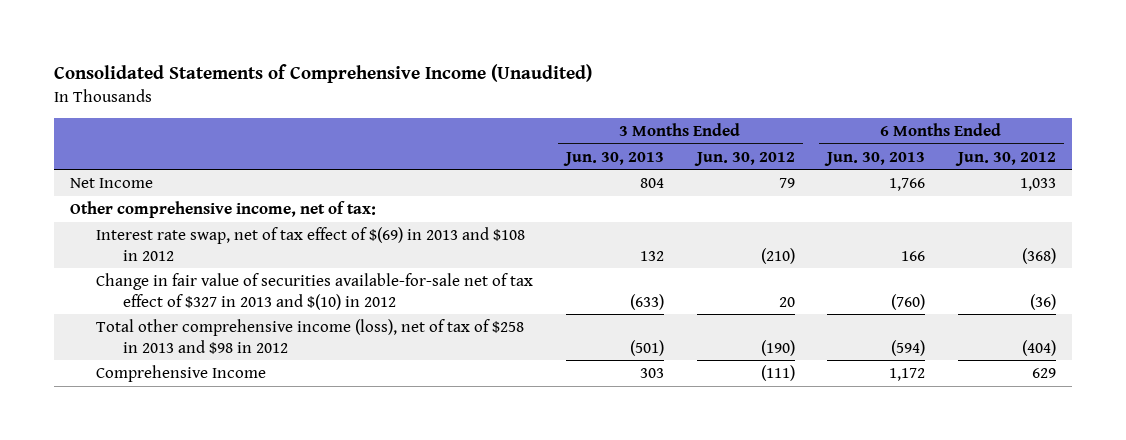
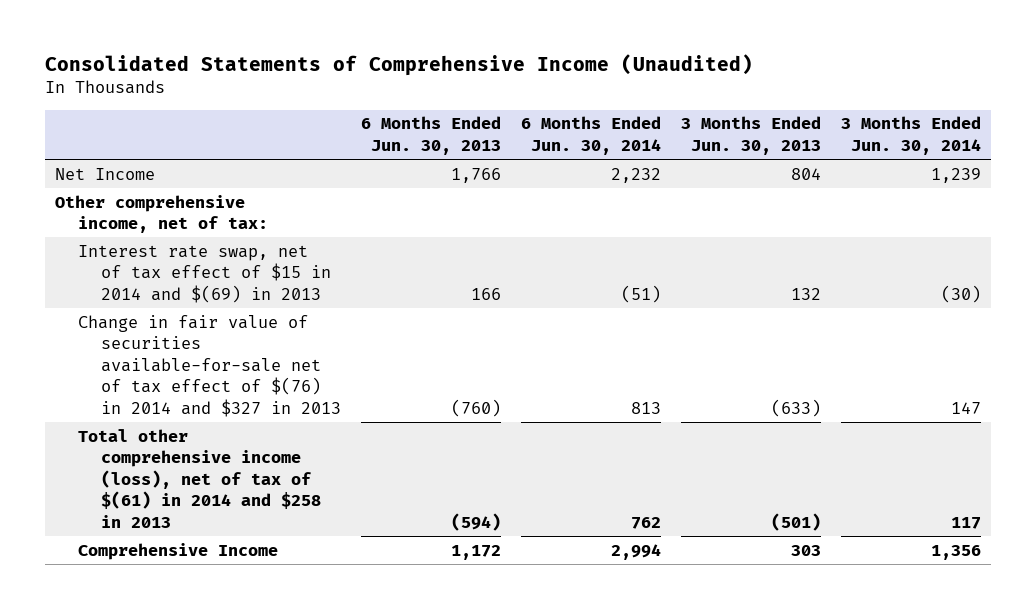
- | 3 Months Ended Jun. 30, 2013 | 3 Months Ended Jun. 30, 2012 | 6 Months Ended Jun. 30, 2013 | 6 Months Ended Jun. 30, 2012
+ | 6 Months Ended Jun. 30, 2013 | 6 Months Ended Jun. 30, 2014 | 3 Months Ended Jun. 30, 2013 | 3 Months Ended Jun. 30, 2014
- Interest rate swap, net of tax effect of $(69) in 2013 and $108 in 2012 | 132 | (210) | 166 | (368)
- Change in fair value of securities available-for-sale net of tax effect of $327 in 2013 and $(10) in 2012 | (633) | 20 | (760) | (36)
- Total other comprehensive income (loss), net of tax of $258 in 2013 and $98 in 2012 | (501) | (190) | (594) | (404)
+ Interest rate swap, net of tax effect of $15 in 2014 and $(69) in 2013 | 166 | (51) | 132 | (30)
+ Change in fair value of securities available-for-sale net of tax effect of $(76) in 2014 and $327 in 2013 | (760) | 813 | (633) | 147
+ Total other comprehensive income (loss), net of tax of $(61) in 2014 and $258 in 2013 | (594) | 762 | (501) | 117

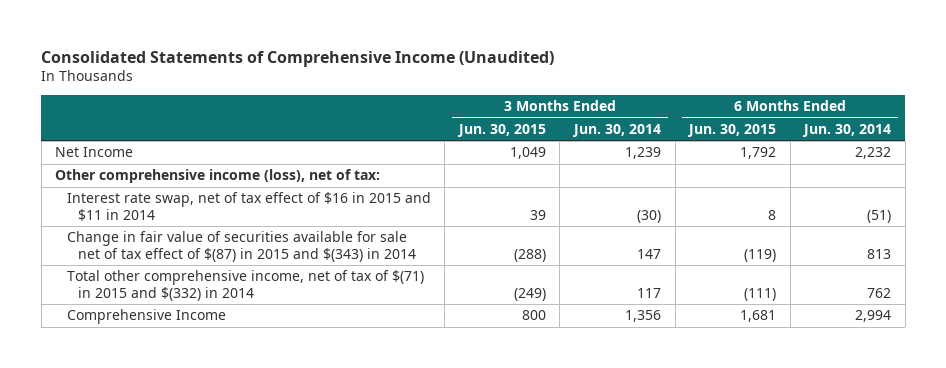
- | 6 Months Ended Jun. 30, 2013 | 6 Months Ended Jun. 30, 2014 | 3 Months Ended Jun. 30, 2013 | 3 Months Ended Jun. 30, 2014
+ | 3 Months Ended Jun. 30, 2015 | 3 Months Ended Jun. 30, 2014 | 6 Months Ended Jun. 30, 2015 | 6 Months Ended Jun. 30, 2014
- Other comprehensive income, net of tax:
- Interest rate swap, net of tax effect of $15 in 2014 and $(69) in 2013 | 166 | (51) | 132 | (30)
- Change in fair value of securities available-for-sale net of tax effect of $(76) in 2014 and $327 in 2013 | (760) | 813 | (633) | 147
- Total other comprehensive income (loss), net of tax of $(61) in 2014 and $258 in 2013 | (594) | 762 | (501) | 117
+ Other comprehensive income (loss), net of tax:
+ Interest rate swap, net of tax effect of $16 in 2015 and $11 in 2014 | 39 | (30) | 8 | (51)
+ Change in fair value of securities available for sale net of tax effect of $(87) in 2015 and $(343) in 2014 | (288) | 147 | (119) | 813
+ Total other comprehensive income, net of tax of $(71) in 2015 and $(332) in 2014 | (249) | 117 | (111) | 762

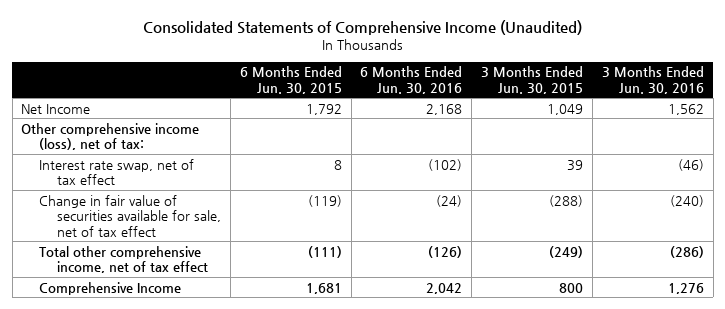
- | 3 Months Ended Jun. 30, 2015 | 3 Months Ended Jun. 30, 2014 | 6 Months Ended Jun. 30, 2015 | 6 Months Ended Jun. 30, 2014
+ | 6 Months Ended Jun. 30, 2015 | 6 Months Ended Jun. 30, 2016 | 3 Months Ended Jun. 30, 2015 | 3 Months Ended Jun. 30, 2016
- Interest rate swap, net of tax effect of $16 in 2015 and $11 in 2014 | 39 | (30) | 8 | (51)
- Change in fair value of securities available for sale net of tax effect of $(87) in 2015 and $(343) in 2014 | (288) | 147 | (119) | 813
- Total other comprehensive income, net of tax of $(71) in 2015 and $(332) in 2014 | (249) | 117 | (111) | 762
+ Interest rate swap, net of tax effect | 8 | (102) | 39 | (46)
+ Change in fair value of securities available for sale, net of tax effect | (119) | (24) | (288) | (240)
+ Total other comprehensive income, net of tax effect | (111) | (126) | (249) | (286)

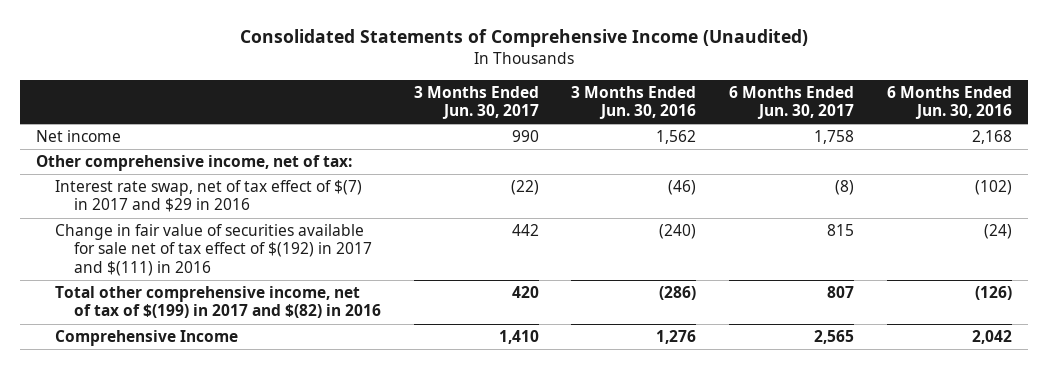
- | 6 Months Ended Jun. 30, 2015 | 6 Months Ended Jun. 30, 2016 | 3 Months Ended Jun. 30, 2015 | 3 Months Ended Jun. 30, 2016
+ | 3 Months Ended Jun. 30, 2017 | 3 Months Ended Jun. 30, 2016 | 6 Months Ended Jun. 30, 2017 | 6 Months Ended Jun. 30, 2016
- Net Income | 1,792 | 2,168 | 1,049 | 1,562
- Other comprehensive income (loss), net of tax:
- Interest rate swap, net of tax effect | 8 | (102) | 39 | (46)
- Change in fair value of securities available for sale, net of tax effect | (119) | (24) | (288) | (240)
- Total other comprehensive income, net of tax effect | (111) | (126) | (249) | (286)
+ Net income | 990 | 1,562 | 1,758 | 2,168
+ Other comprehensive income, net of tax:
+ Interest rate swap, net of tax effect of $(7) in 2017 and $29 in 2016 | (22) | (46) | (8) | (102)
+ Change in fair value of securities available for sale net of tax effect of $(192) in 2017 and $(111) in 2016 | 442 | (240) | 815 | (24)
+ Total other comprehensive income, net of tax of $(199) in 2017 and $(82) in 2016 | 420 | (286) | 807 | (126)

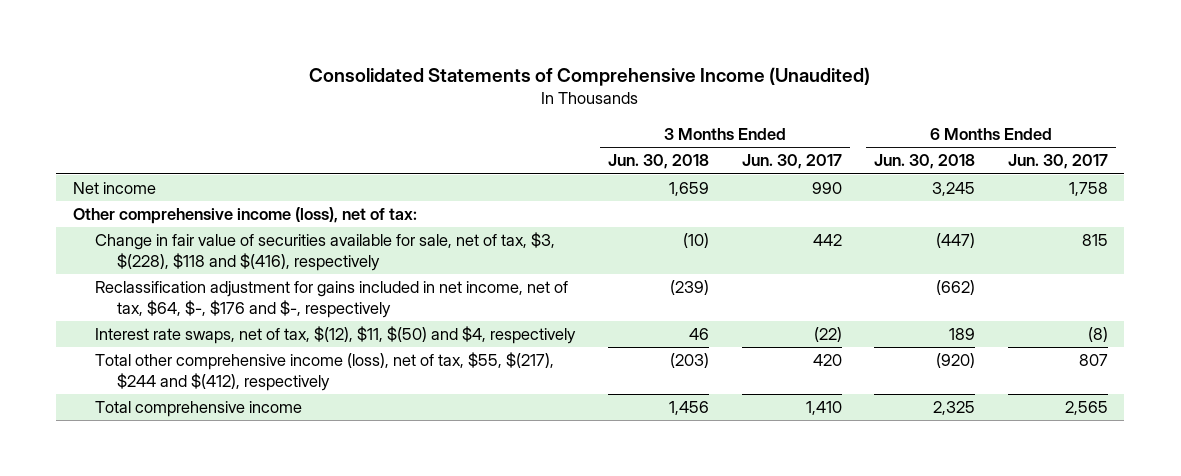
- | 3 Months Ended Jun. 30, 2017 | 3 Months Ended Jun. 30, 2016 | 6 Months Ended Jun. 30, 2017 | 6 Months Ended Jun. 30, 2016
+ | 3 Months Ended Jun. 30, 2018 | 3 Months Ended Jun. 30, 2017 | 6 Months Ended Jun. 30, 2018 | 6 Months Ended Jun. 30, 2017
- Other comprehensive income, net of tax:
- Interest rate swap, net of tax effect of $(7) in 2017 and $29 in 2016 | (22) | (46) | (8) | (102)
- Change in fair value of securities available for sale net of tax effect of $(192) in 2017 and $(111) in 2016 | 442 | (240) | 815 | (24)
- Total other comprehensive income, net of tax of $(199) in 2017 and $(82) in 2016 | 420 | (286) | 807 | (126)
- Comprehensive Income | 1,410 | 1,276 | 2,565 | 2,042
+ Other comprehensive income (loss), net of tax:
+ Change in fair value of securities available for sale, net of tax, $3, $(228), $118 and $(416), respectively | (10) | 442 | (447) | 815
+ Reclassification adjustment for gains included in net income, net of tax, $64, $-, $176 and $-, respectively | (239) | | (662) |
+ Interest rate swaps, net of tax, $(12), $11, $(50) and $4, respectively | 46 | (22) | 189 | (8)
+ Total other comprehensive income (loss), net of tax, $55, $(217), $244 and $(412), respectively | (203) | 420 | (920) | 807
+ Total comprehensive income | 1,456 | 1,410 | 2,325 | 2,565

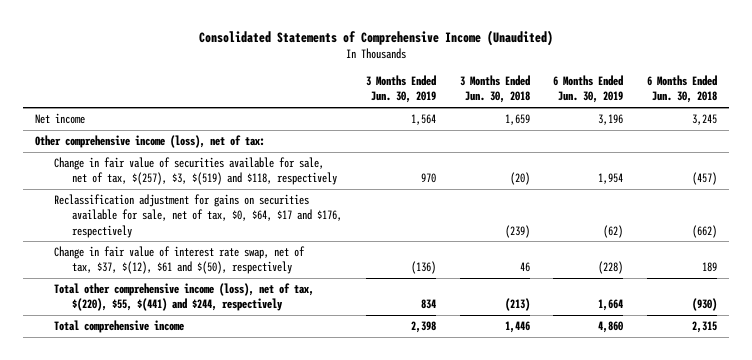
- | 3 Months Ended Jun. 30, 2018 | 3 Months Ended Jun. 30, 2017 | 6 Months Ended Jun. 30, 2018 | 6 Months Ended Jun. 30, 2017
+ | 3 Months Ended Jun. 30, 2019 | 3 Months Ended Jun. 30, 2018 | 6 Months Ended Jun. 30, 2019 | 6 Months Ended Jun. 30, 2018
- Change in fair value of securities available for sale, net of tax, $3, $(228), $118 and $(416), respectively | (10) | 442 | (447) | 815
- Reclassification adjustment for gains included in net income, net of tax, $64, $-, $176 and $-, respectively | (239) | | (662) |
- Interest rate swaps, net of tax, $(12), $11, $(50) and $4, respectively | 46 | (22) | 189 | (8)
- Total other comprehensive income (loss), net of tax, $55, $(217), $244 and $(412), respectively | (203) | 420 | (920) | 807
- Total comprehensive income | 1,456 | 1,410 | 2,325 | 2,565
+ Change in fair value of securities available for sale, net of tax, $(257), $3, $(519) and $118, respectively | 970 | (20) | 1,954 | (457)
+ Reclassification adjustment for gains on securities available for sale, net of tax, $0, $64, $17 and $176, respectively | | (239) | (62) | (662)
+ Change in fair value of interest rate swap, net of tax, $37, $(12), $61 and $(50), respectively | (136) | 46 | (228) | 189
+ Total other comprehensive income (loss), net of tax, $(220), $55, $(441) and $244, respectively | 834 | (213) | 1,664 | (930)
+ Total comprehensive income | 2,398 | 1,446 | 4,860 | 2,315

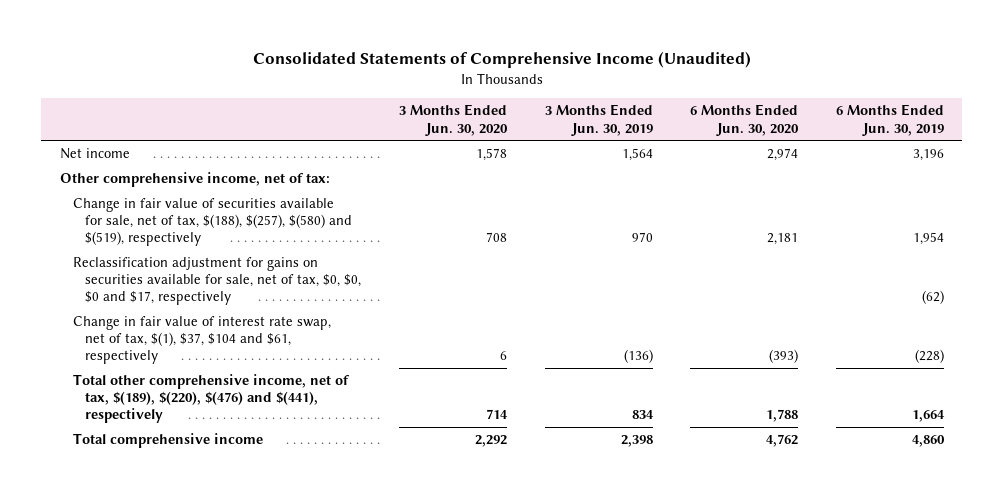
- | 3 Months Ended Jun. 30, 2019 | 3 Months Ended Jun. 30, 2018 | 6 Months Ended Jun. 30, 2019 | 6 Months Ended Jun. 30, 2018
+ | 3 Months Ended Jun. 30, 2020 | 3 Months Ended Jun. 30, 2019 | 6 Months Ended Jun. 30, 2020 | 6 Months Ended Jun. 30, 2019
- Other comprehensive income (loss), net of tax:
- Change in fair value of securities available for sale, net of tax, $(257), $3, $(519) and $118, respectively | 970 | (20) | 1,954 | (457)
- Reclassification adjustment for gains on securities available for sale, net of tax, $0, $64, $17 and $176, respectively | | (239) | (62) | (662)
- Change in fair value of interest rate swap, net of tax, $37, $(12), $61 and $(50), respectively | (136) | 46 | (228) | 189
- Total other comprehensive income (loss), net of tax, $(220), $55, $(441) and $244, respectively | 834 | (213) | 1,664 | (930)
+ Other comprehensive income, net of tax:
+ Change in fair value of securities available for sale, net of tax, $(188), $(257), $(580) and $(519), respectively | 708 | 970 | 2,181 | 1,954
+ Reclassification adjustment for gains on securities available for sale, net of tax, $0, $0, $0 and $17, respectively | | | | (62)
+ Change in fair value of interest rate swap, net of tax, $(1), $37, $104 and $61, respectively | 6 | (136) | (393) | (228)
+ Total other comprehensive income, net of tax, $(189), $(220), $(476) and $(441), respectively | 714 | 834 | 1,788 | 1,664

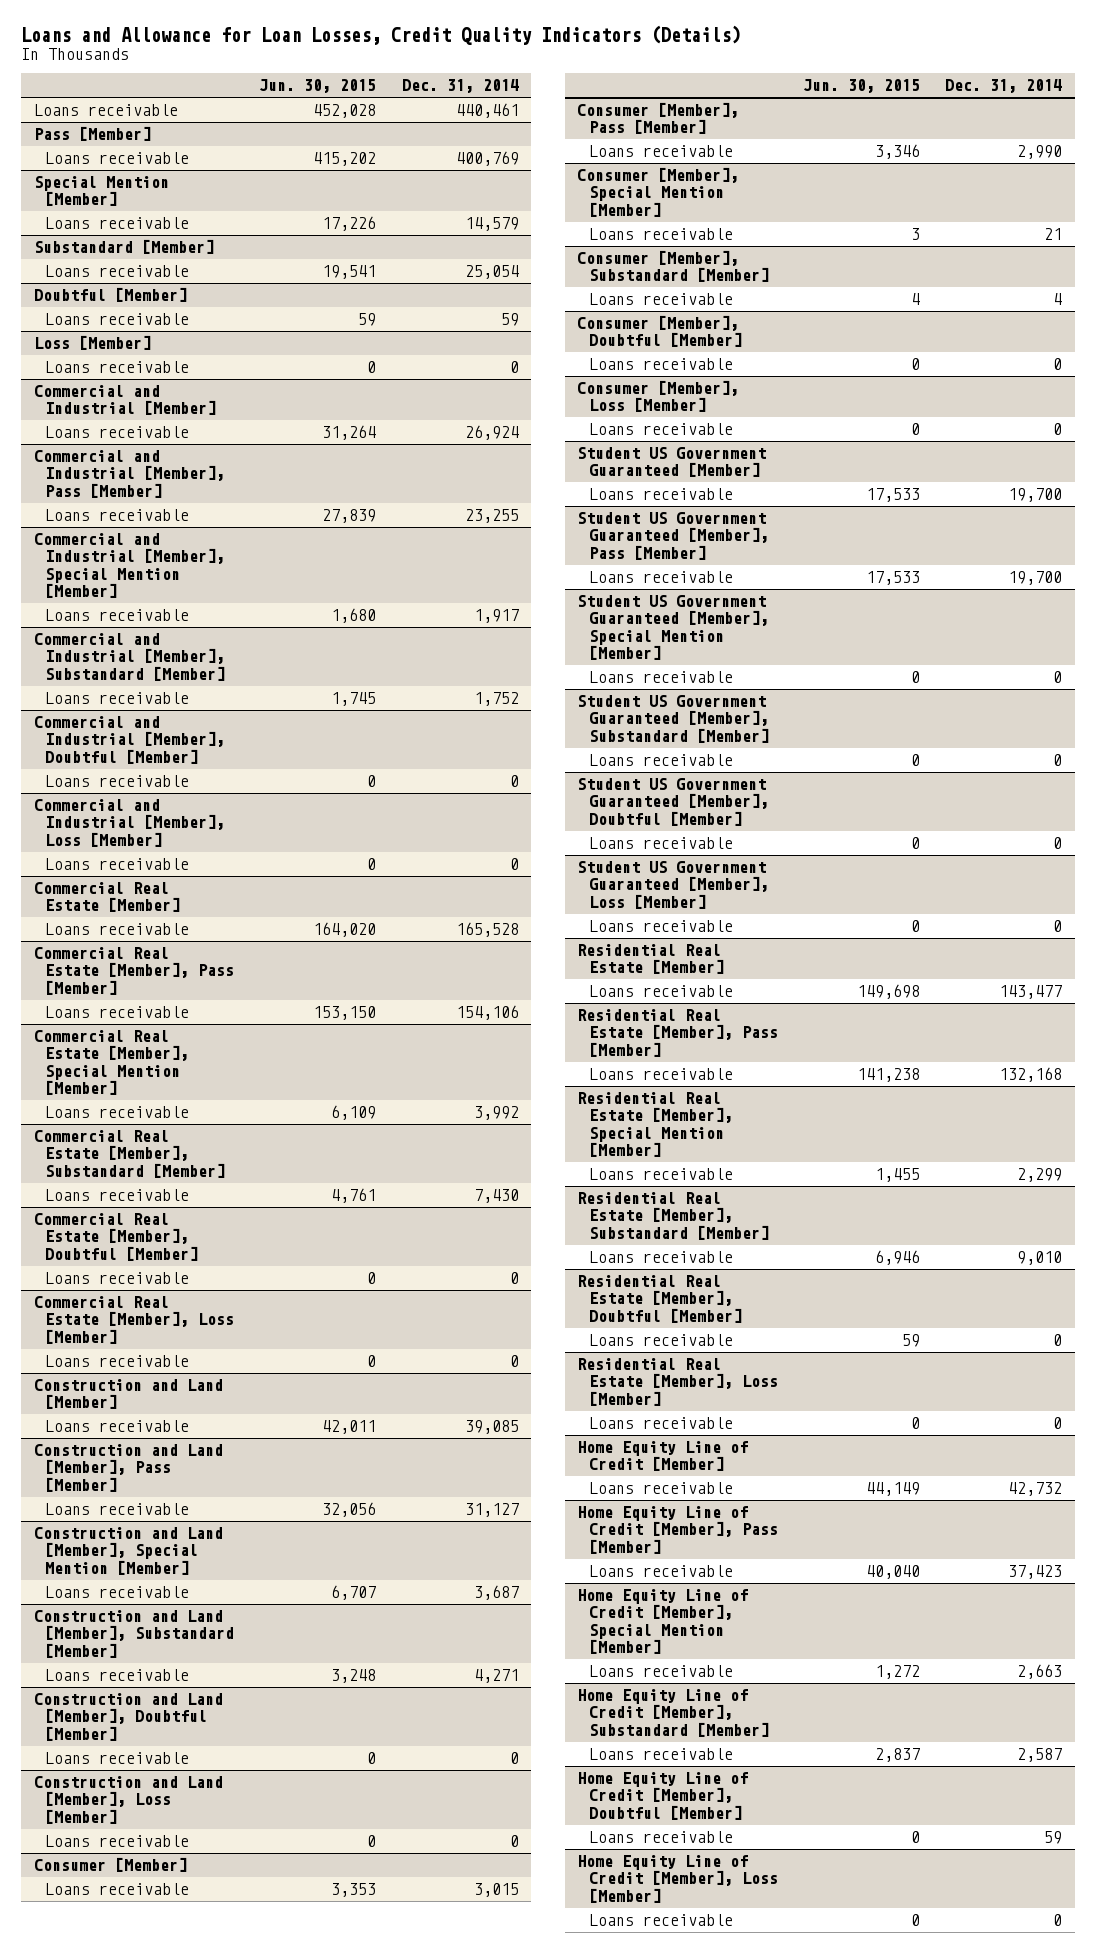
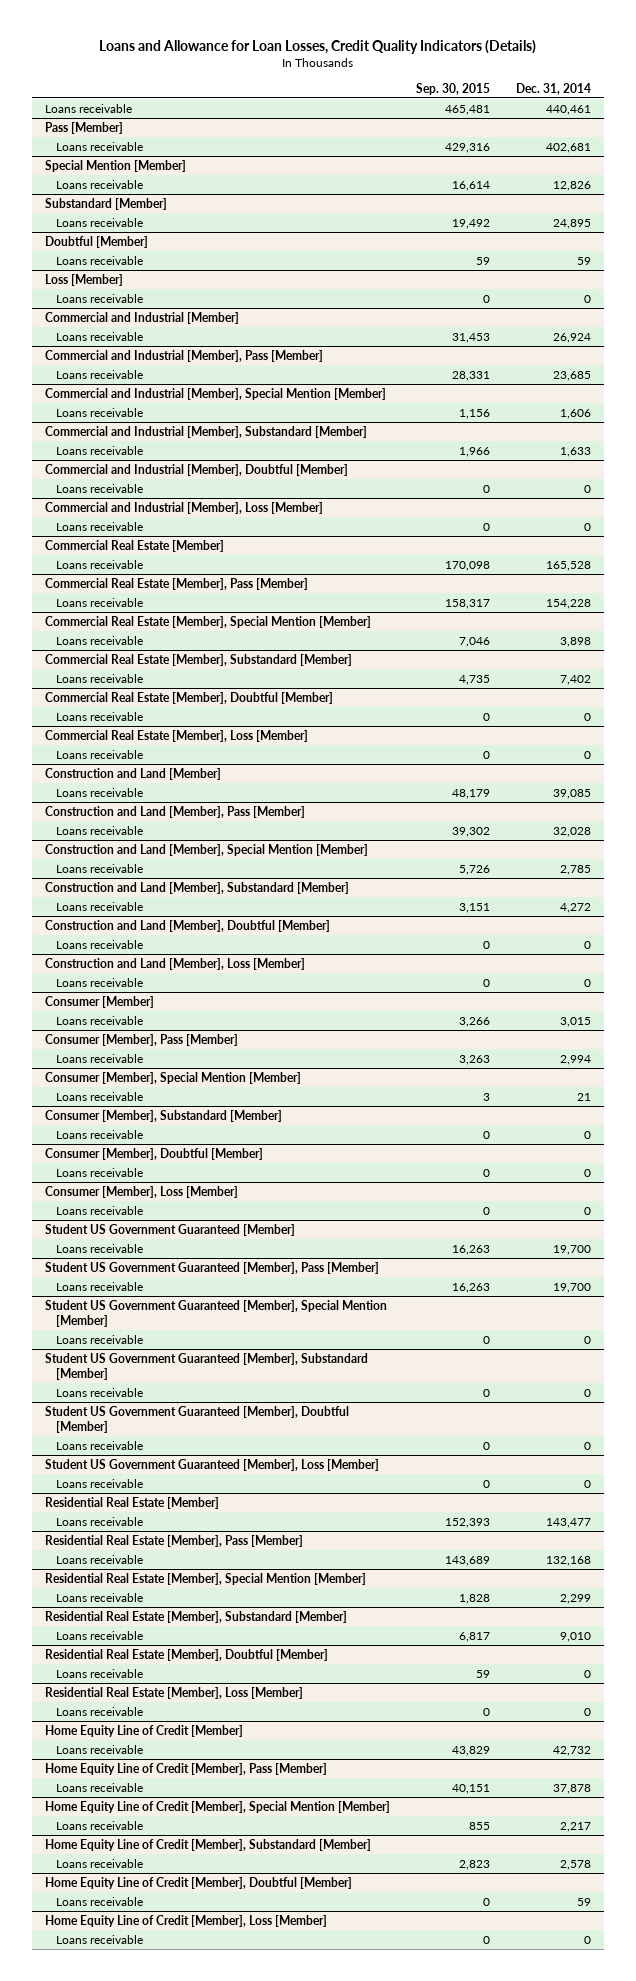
- | Jun. 30, 2015 | Dec. 31, 2014
+ | Sep. 30, 2015 | Dec. 31, 2014
@ Pass [Member]
- Loans receivable | 415,202 | 400,769
+ Loans receivable | 429,316 | 402,681
@ Special Mention [Member]
- Loans receivable | 17,226 | 14,579
+ Loans receivable | 16,614 | 12,826
@ Substandard [Member]
- Loans receivable | 19,541 | 25,054
+ Loans receivable | 19,492 | 24,895
@ Commercial and Industrial [Member], Pass [Member]
- Loans receivable | 27,839 | 23,255
+ Loans receivable | 28,331 | 23,685
@ Commercial and Industrial [Member], Special Mention [Member]
- Loans receivable | 1,680 | 1,917
+ Loans receivable | 1,156 | 1,606
@ Commercial and Industrial [Member], Substandard [Member]
- Loans receivable | 1,745 | 1,752
+ Loans receivable | 1,966 | 1,633
@ Commercial Real Estate [Member], Pass [Member]
- Loans receivable | 153,150 | 154,106
+ Loans receivable | 158,317 | 154,228
@ Commercial Real Estate [Member], Special Mention [Member]
- Loans receivable | 6,109 | 3,992
+ Loans receivable | 7,046 | 3,898
@ Commercial Real Estate [Member], Substandard [Member]
- Loans receivable | 4,761 | 7,430
+ Loans receivable | 4,735 | 7,402
@ Construction and Land [Member], Pass [Member]
- Loans receivable | 32,056 | 31,127
+ Loans receivable | 39,302 | 32,028
@ Construction and Land [Member], Special Mention [Member]
- Loans receivable | 6,707 | 3,687
+ Loans receivable | 5,726 | 2,785
@ Construction and Land [Member], Substandard [Member]
- Loans receivable | 3,248 | 4,271
+ Loans receivable | 3,151 | 4,272
@ Consumer [Member], Pass [Member]
- Loans receivable | 3,346 | 2,990
+ Loans receivable | 3,263 | 2,994
@ Consumer [Member], Substandard [Member]
- Loans receivable | 4 | 4
+ Loans receivable | 0 | 0
@ Home Equity Line of Credit [Member], Pass [Member]
- Loans receivable | 40,040 | 37,423
+ Loans receivable | 40,151 | 37,878
@ Home Equity Line of Credit [Member], Special Mention [Member]
- Loans receivable | 1,272 | 2,663
+ Loans receivable | 855 | 2,217
@ Home Equity Line of Credit [Member], Substandard [Member]
- Loans receivable | 2,837 | 2,587
+ Loans receivable | 2,823 | 2,578

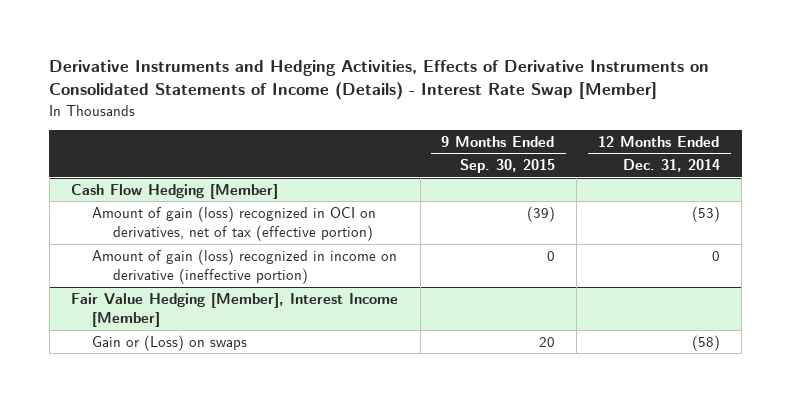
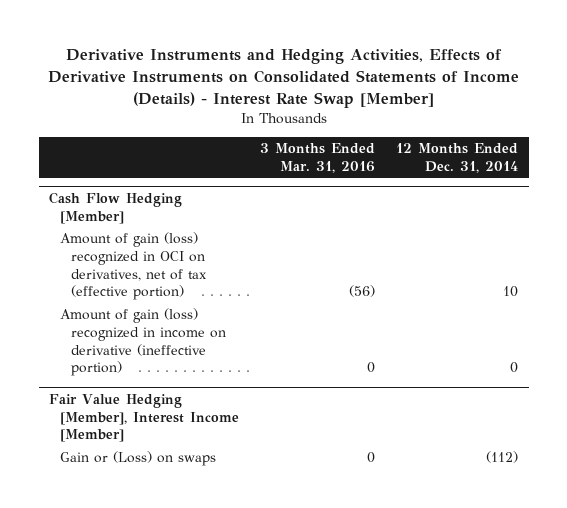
- | 9 Months Ended Sep. 30, 2015 | 12 Months Ended Dec. 31, 2014
+ | 3 Months Ended Mar. 31, 2016 | 12 Months Ended Dec. 31, 2014
@ Cash Flow Hedging [Member]
- Amount of gain (loss) recognized in OCI on derivatives, net of tax (effective portion) | (39) | (53)
+ Amount of gain (loss) recognized in OCI on derivatives, net of tax (effective portion) | (56) | 10
@ Fair Value Hedging [Member], Interest Income [Member]
- Gain or (Loss) on swaps | 20 | (58)
+ Gain or (Loss) on swaps | 0 | (112)

